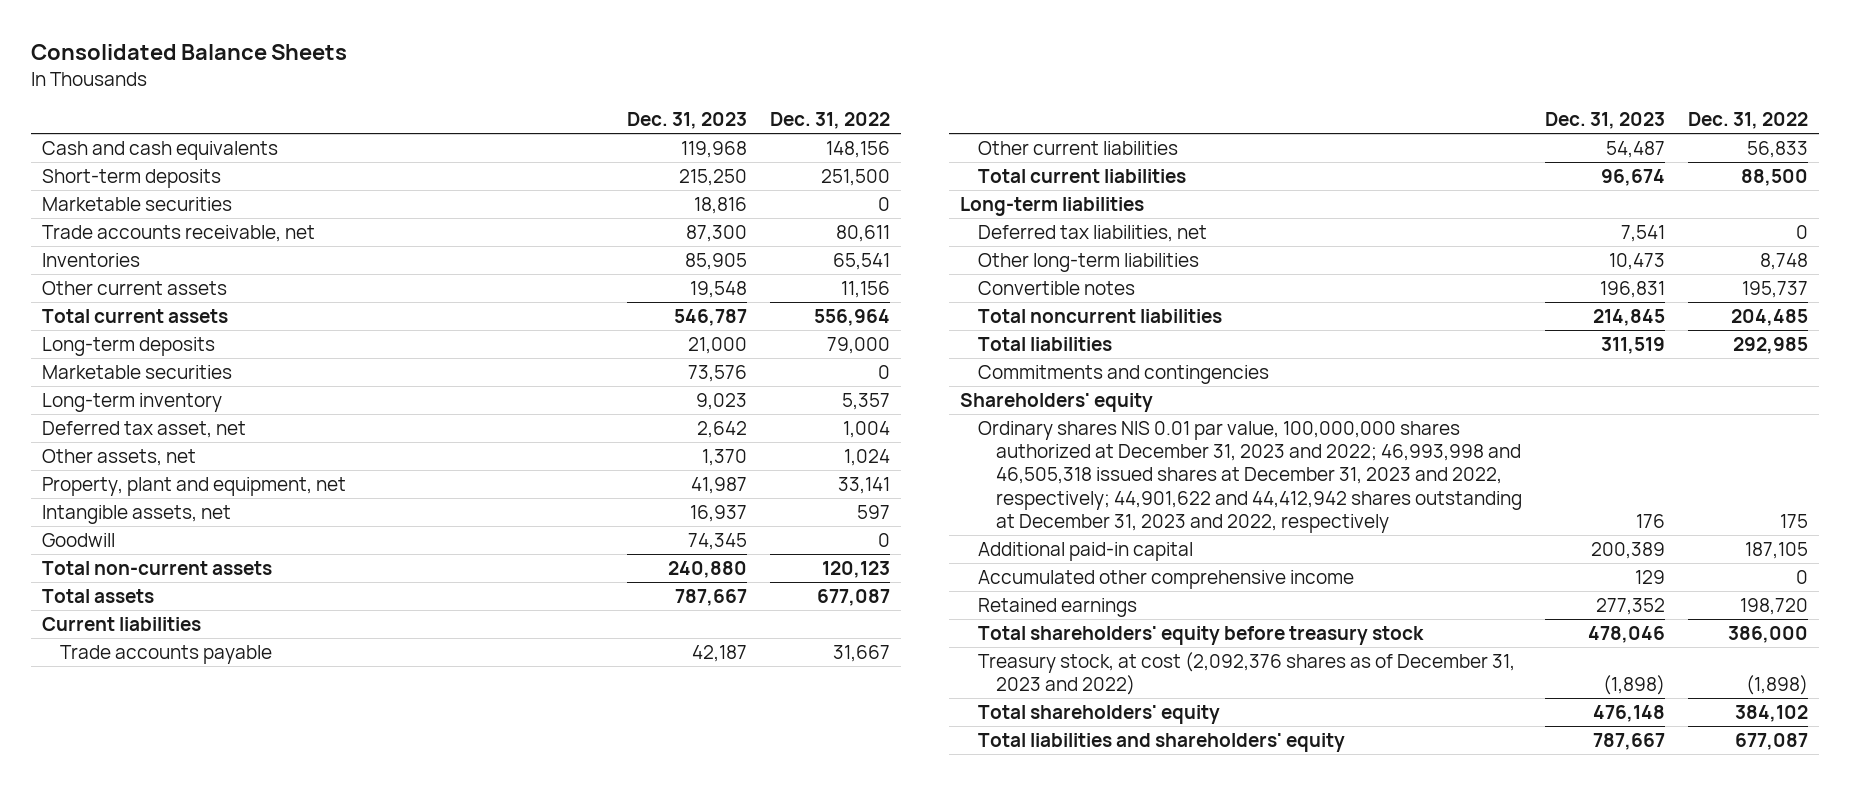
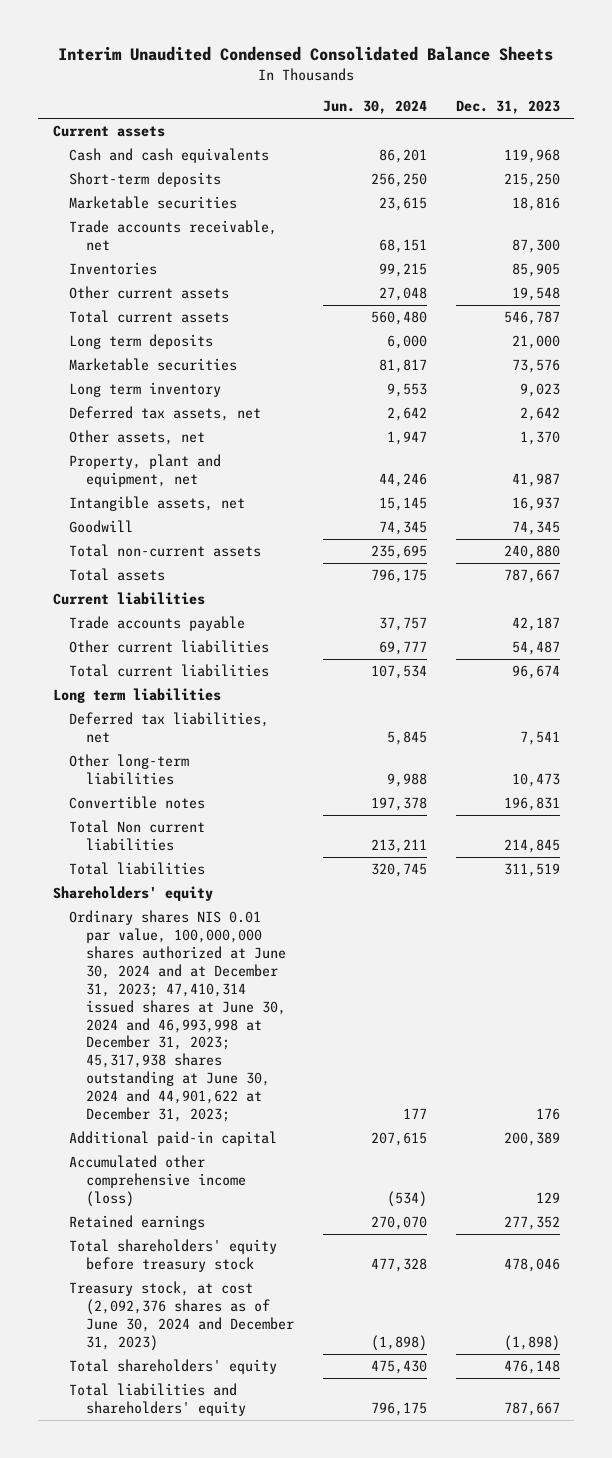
- Consolidated Balance Sheets
+ Interim Unaudited Condensed Consolidated Balance Sheets
- | Dec. 31, 2023 | Dec. 31, 2022
+ | Jun. 30, 2024 | Dec. 31, 2023
+ Current assets
- Long-term deposits | 21,000 | 79,000
+ Long term deposits | 6,000 | 21,000
- Long-term inventory | 9,023 | 5,357
- Deferred tax asset, net | 2,642 | 1,004
+ Long term inventory | 9,553 | 9,023
+ Deferred tax assets, net | 2,642 | 2,642
- Long-term liabilities
+ Long term liabilities
- Total noncurrent liabilities | 214,845 | 204,485
+ Total Non current liabilities | 213,211 | 214,845
- Commitments and contingencies
- Ordinary shares NIS 0.01 par value, 100,000,000 shares authorized at December 31, 2023 and 2022; 46,993,998 and 46,505,318 issued shares at December 31, 2023 and 2022, respectively; 44,901,622 and 44,412,942 shares outstanding at December 31, 2023 and 2022, respectively | 176 | 175
+ Ordinary shares NIS 0.01 par value, 100,000,000 shares authorized at June 30, 2024 and at December 31, 2023; 47,410,314 issued shares at June 30, 2024 and 46,993,998 at December 31, 2023; 45,317,938 shares outstanding at June 30, 2024 and 44,901,622 at December 31, 2023; | 177 | 176
- Accumulated other comprehensive income | 129 | 0
+ Accumulated other comprehensive income (loss) | (534) | 129
- Treasury stock, at cost (2,092,376 shares as of December 31, 2023 and 2022) | (1,898) | (1,898)
+ Treasury stock, at cost (2,092,376 shares as of June 30, 2024 and December 31, 2023) | (1,898) | (1,898)

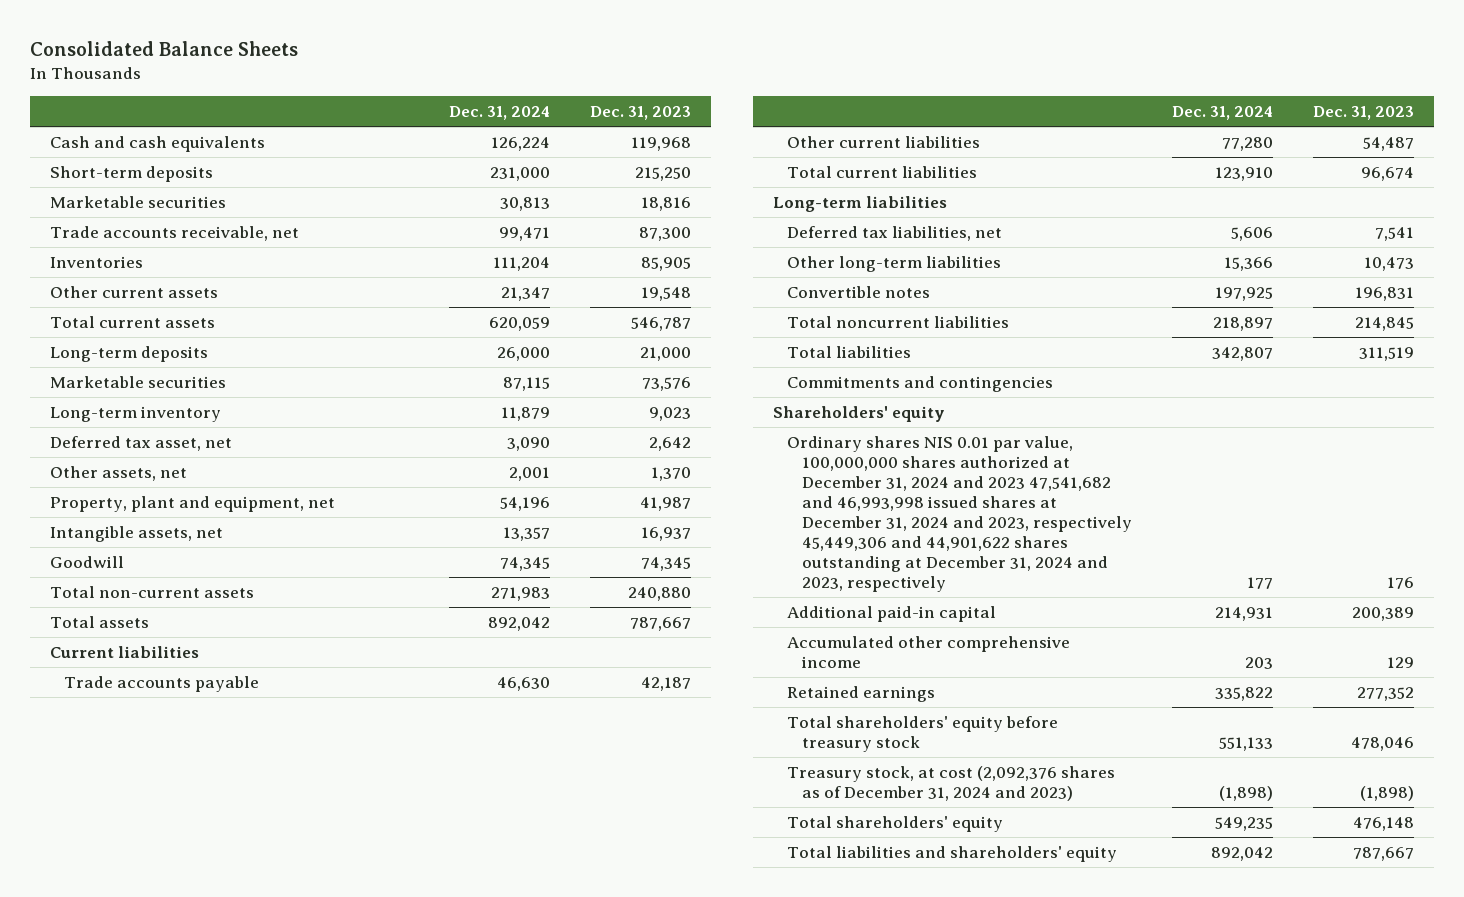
- Interim Unaudited Condensed Consolidated Balance Sheets
+ Consolidated Balance Sheets
- | Jun. 30, 2024 | Dec. 31, 2023
+ | Dec. 31, 2024 | Dec. 31, 2023
- Current assets
- Long term deposits | 6,000 | 21,000
+ Long-term deposits | 26,000 | 21,000
- Long term inventory | 9,553 | 9,023
- Deferred tax assets, net | 2,642 | 2,642
+ Long-term inventory | 11,879 | 9,023
+ Deferred tax asset, net | 3,090 | 2,642
- Long term liabilities
+ Long-term liabilities
- Total Non current liabilities | 213,211 | 214,845
+ Total noncurrent liabilities | 218,897 | 214,845
+ Commitments and contingencies
- Ordinary shares NIS 0.01 par value, 100,000,000 shares authorized at June 30, 2024 and at December 31, 2023; 47,410,314 issued shares at June 30, 2024 and 46,993,998 at December 31, 2023; 45,317,938 shares outstanding at June 30, 2024 and 44,901,622 at December 31, 2023; | 177 | 176
+ Ordinary shares NIS 0.01 par value, 100,000,000 shares authorized at December 31, 2024 and 2023 47,541,682 and 46,993,998 issued shares at December 31, 2024 and 2023, respectively 45,449,306 and 44,901,622 shares outstanding at December 31, 2024 and 2023, respectively | 177 | 176
- Accumulated other comprehensive income (loss) | (534) | 129
+ Accumulated other comprehensive income | 203 | 129
- Treasury stock, at cost (2,092,376 shares as of June 30, 2024 and December 31, 2023) | (1,898) | (1,898)
+ Treasury stock, at cost (2,092,376 shares as of December 31, 2024 and 2023) | (1,898) | (1,898)

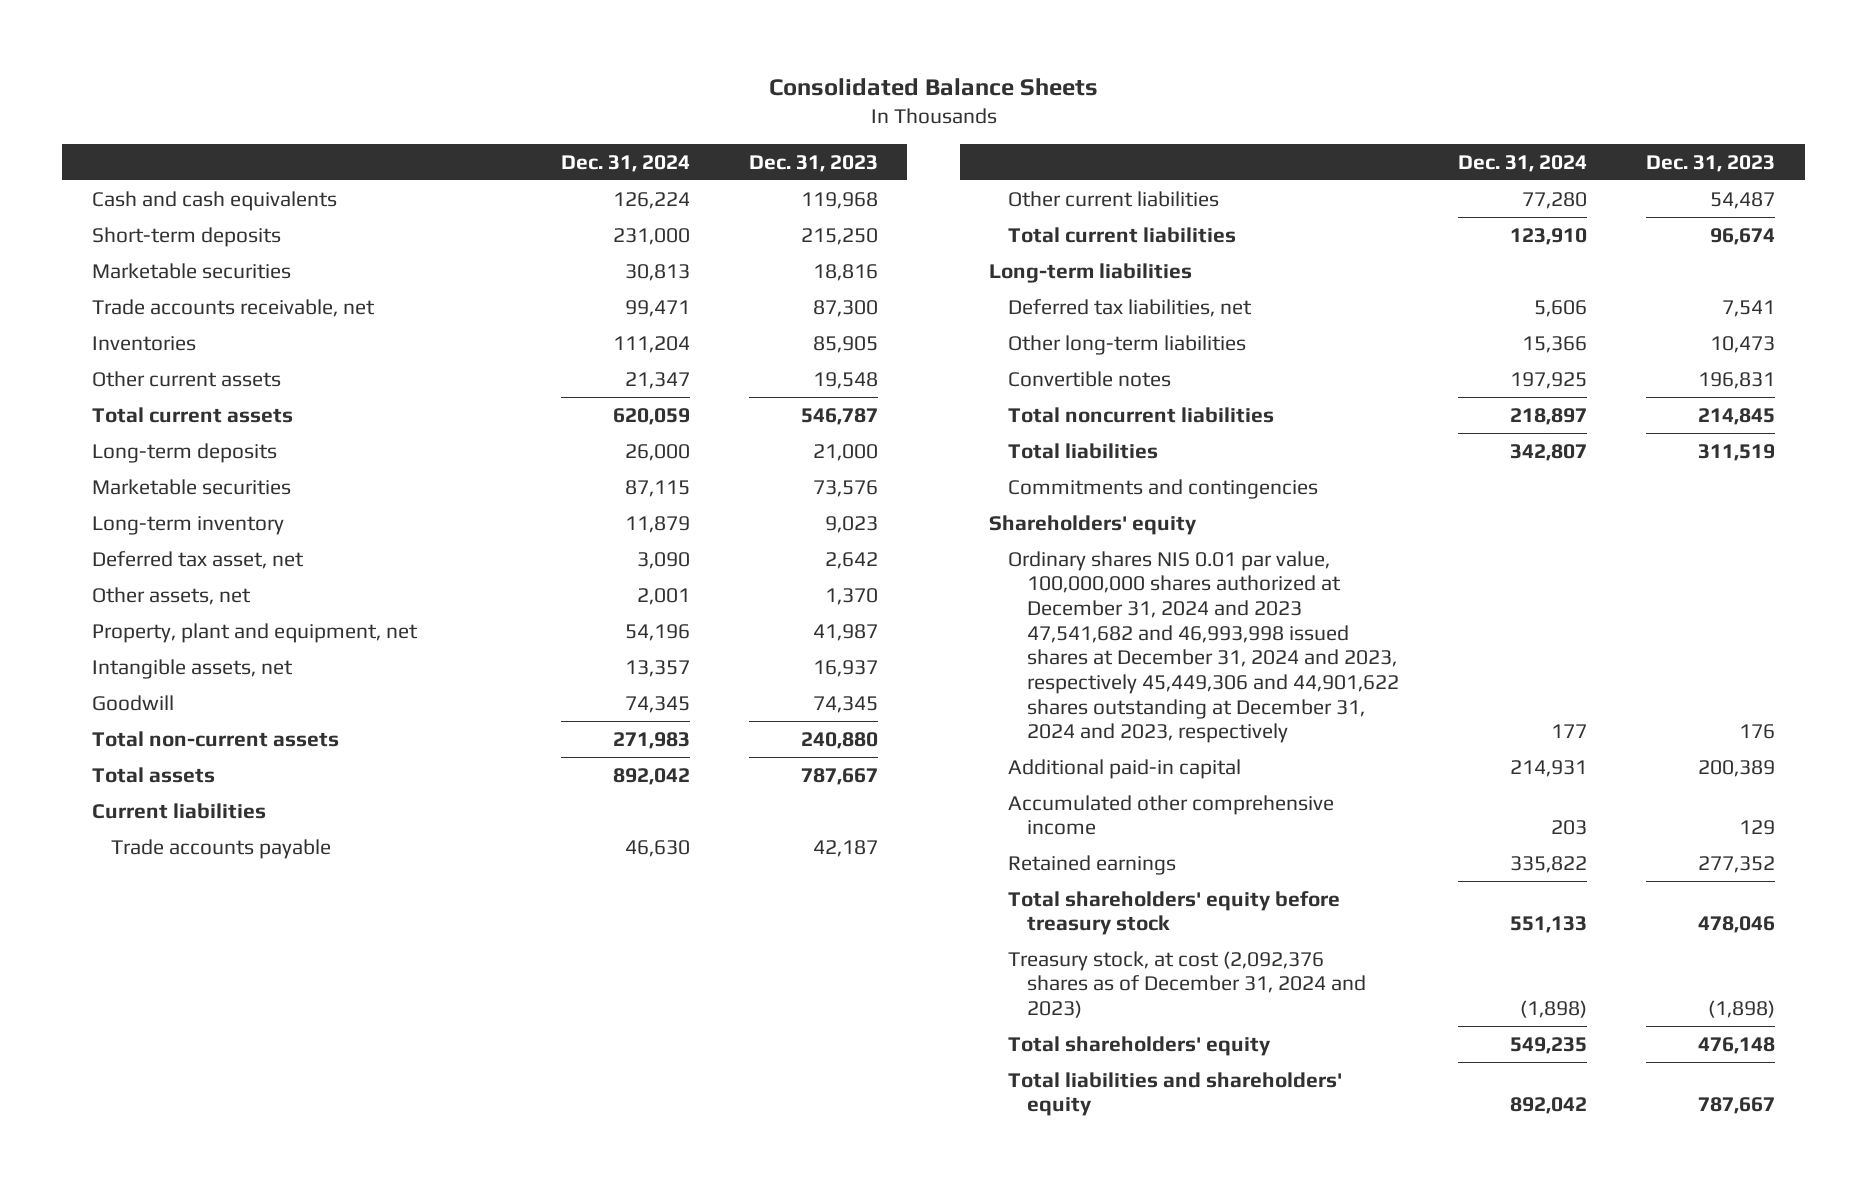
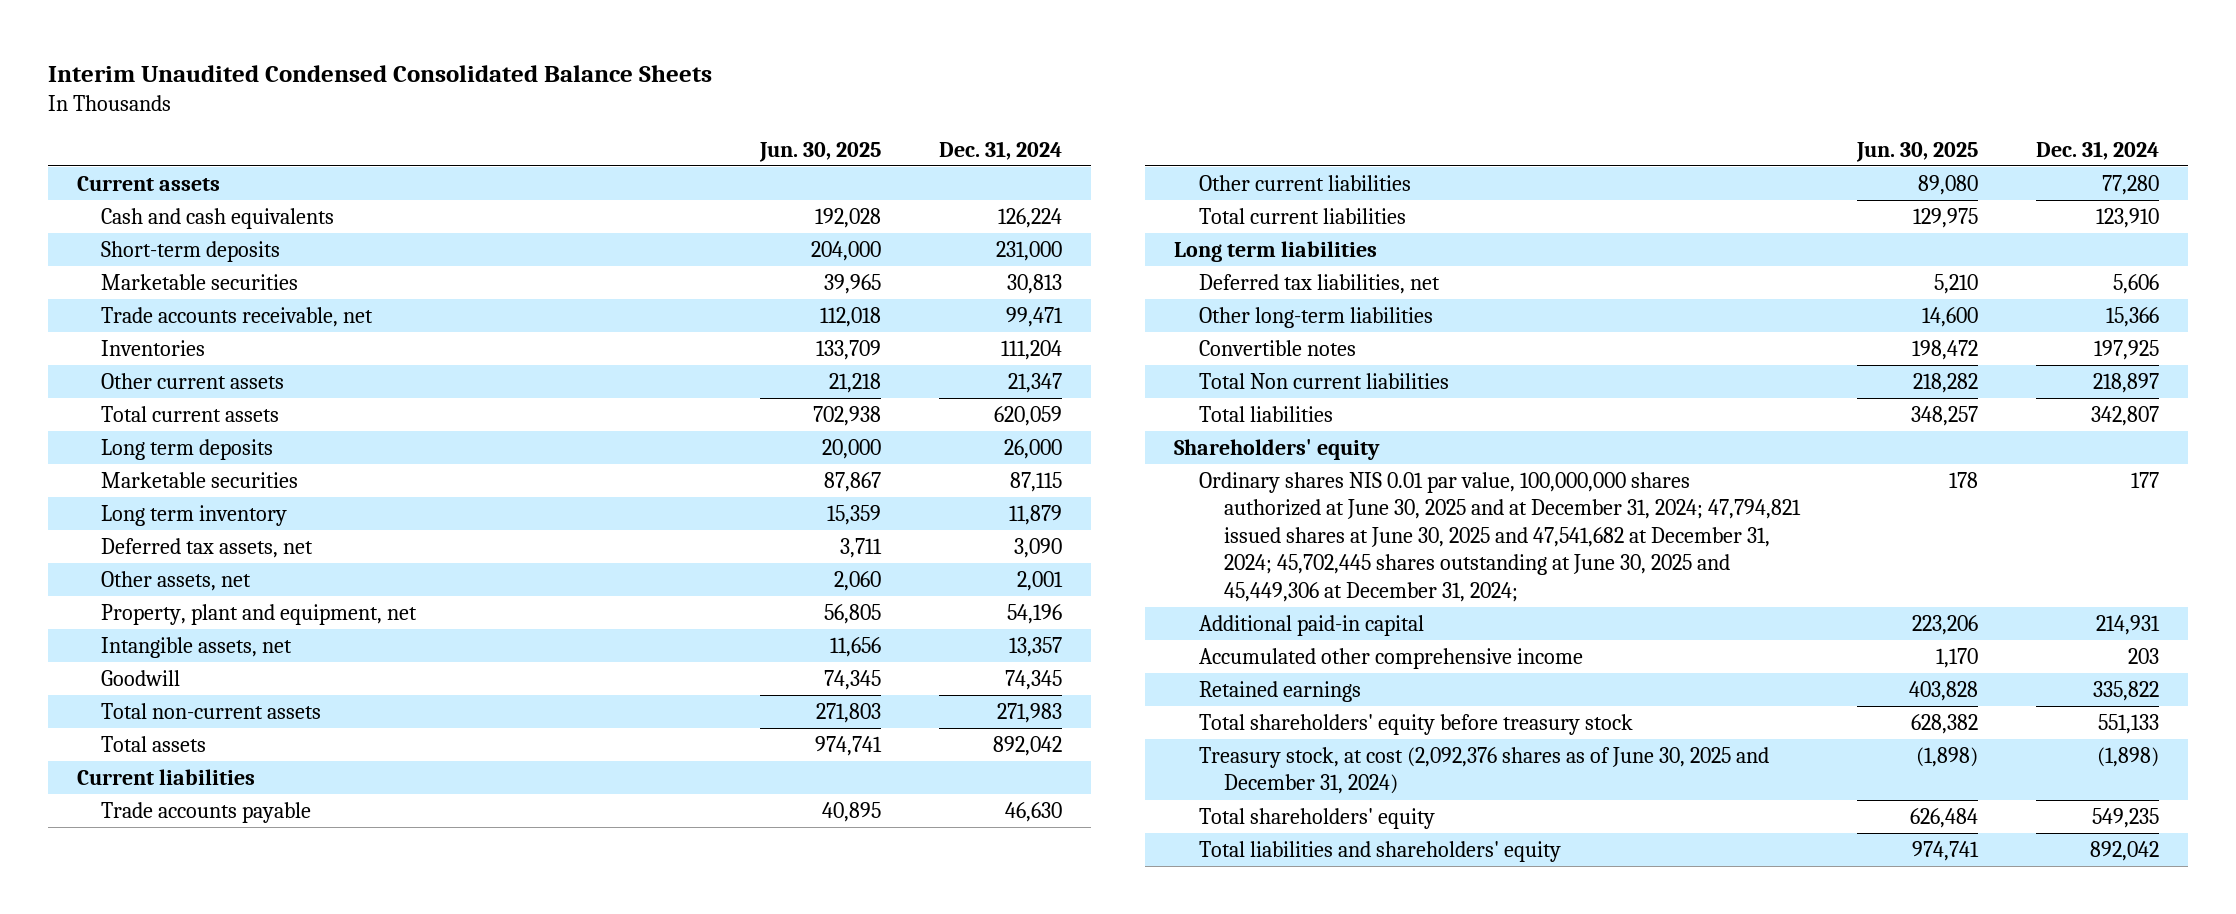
- Consolidated Balance Sheets
+ Interim Unaudited Condensed Consolidated Balance Sheets
- | Dec. 31, 2024 | Dec. 31, 2023
+ | Jun. 30, 2025 | Dec. 31, 2024
+ Current assets
- Long-term deposits | 26,000 | 21,000
+ Long term deposits | 20,000 | 26,000
- Long-term inventory | 11,879 | 9,023
- Deferred tax asset, net | 3,090 | 2,642
+ Long term inventory | 15,359 | 11,879
+ Deferred tax assets, net | 3,711 | 3,090
- Long-term liabilities
+ Long term liabilities
- Total noncurrent liabilities | 218,897 | 214,845
+ Total Non current liabilities | 218,282 | 218,897
- Commitments and contingencies
- Ordinary shares NIS 0.01 par value, 100,000,000 shares authorized at December 31, 2024 and 2023 47,541,682 and 46,993,998 issued shares at December 31, 2024 and 2023, respectively 45,449,306 and 44,901,622 shares outstanding at December 31, 2024 and 2023, respectively | 177 | 176
+ Ordinary shares NIS 0.01 par value, 100,000,000 shares authorized at June 30, 2025 and at December 31, 2024; 47,794,821 issued shares at June 30, 2025 and 47,541,682 at December 31, 2024; 45,702,445 shares outstanding at June 30, 2025 and 45,449,306 at December 31, 2024; | 178 | 177
- Treasury stock, at cost (2,092,376 shares as of December 31, 2024 and 2023) | (1,898) | (1,898)
+ Treasury stock, at cost (2,092,376 shares as of June 30, 2025 and December 31, 2024) | (1,898) | (1,898)

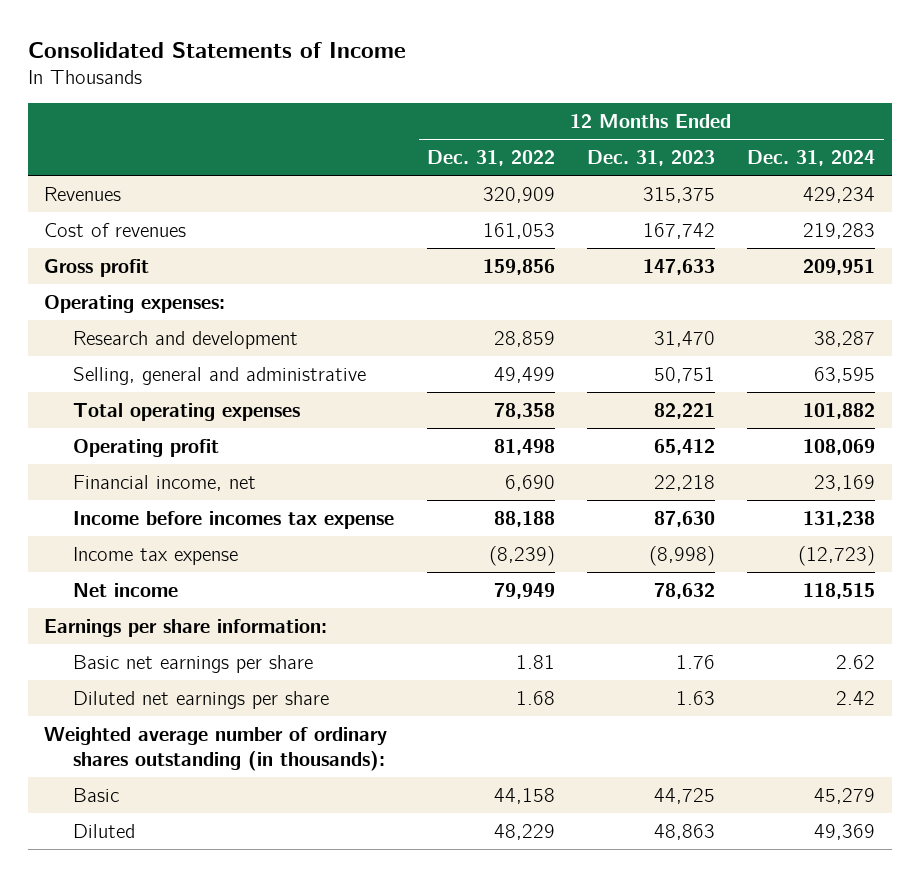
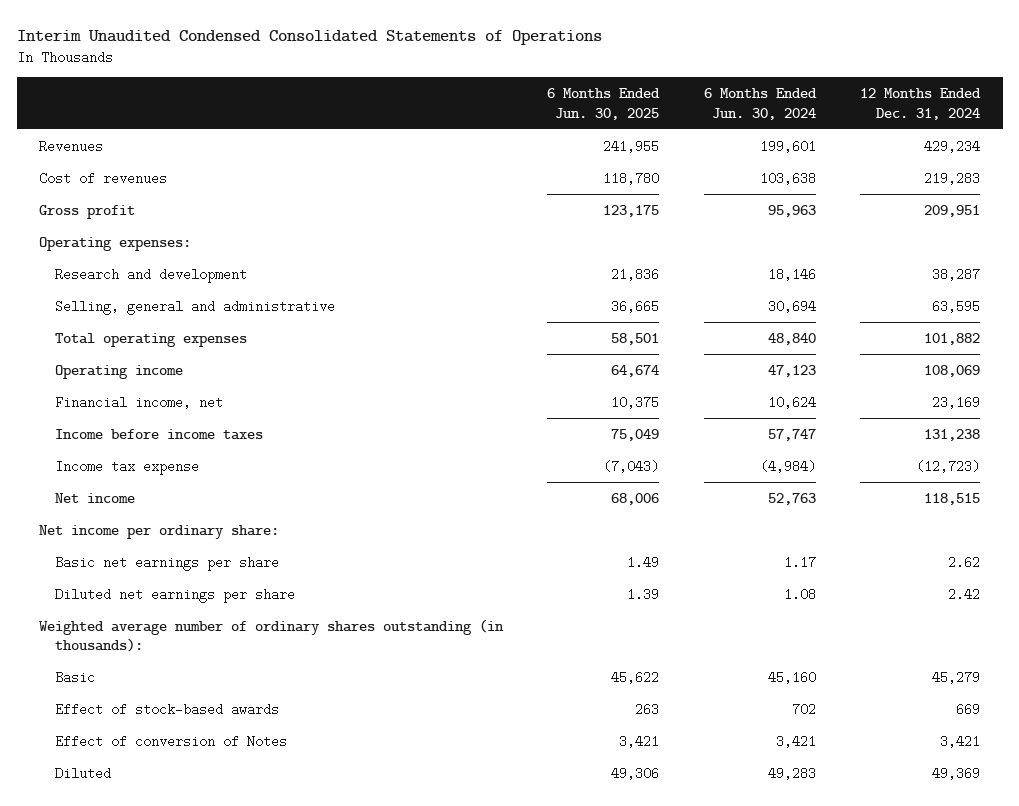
- Consolidated Statements of Income
+ Interim Unaudited Condensed Consolidated Statements of Operations
- | 12 Months Ended Dec. 31, 2022 | 12 Months Ended Dec. 31, 2023 | 12 Months Ended Dec. 31, 2024
+ | 6 Months Ended Jun. 30, 2025 | 6 Months Ended Jun. 30, 2024 | 12 Months Ended Dec. 31, 2024
- Operating profit | 81,498 | 65,412 | 108,069
+ Operating income | 64,674 | 47,123 | 108,069
- Income before incomes tax expense | 88,188 | 87,630 | 131,238
+ Income before income taxes | 75,049 | 57,747 | 131,238
- Earnings per share information:
+ Net income per ordinary share:
+ Effect of stock-based awards | 263 | 702 | 669
+ Effect of conversion of Notes | 3,421 | 3,421 | 3,421

